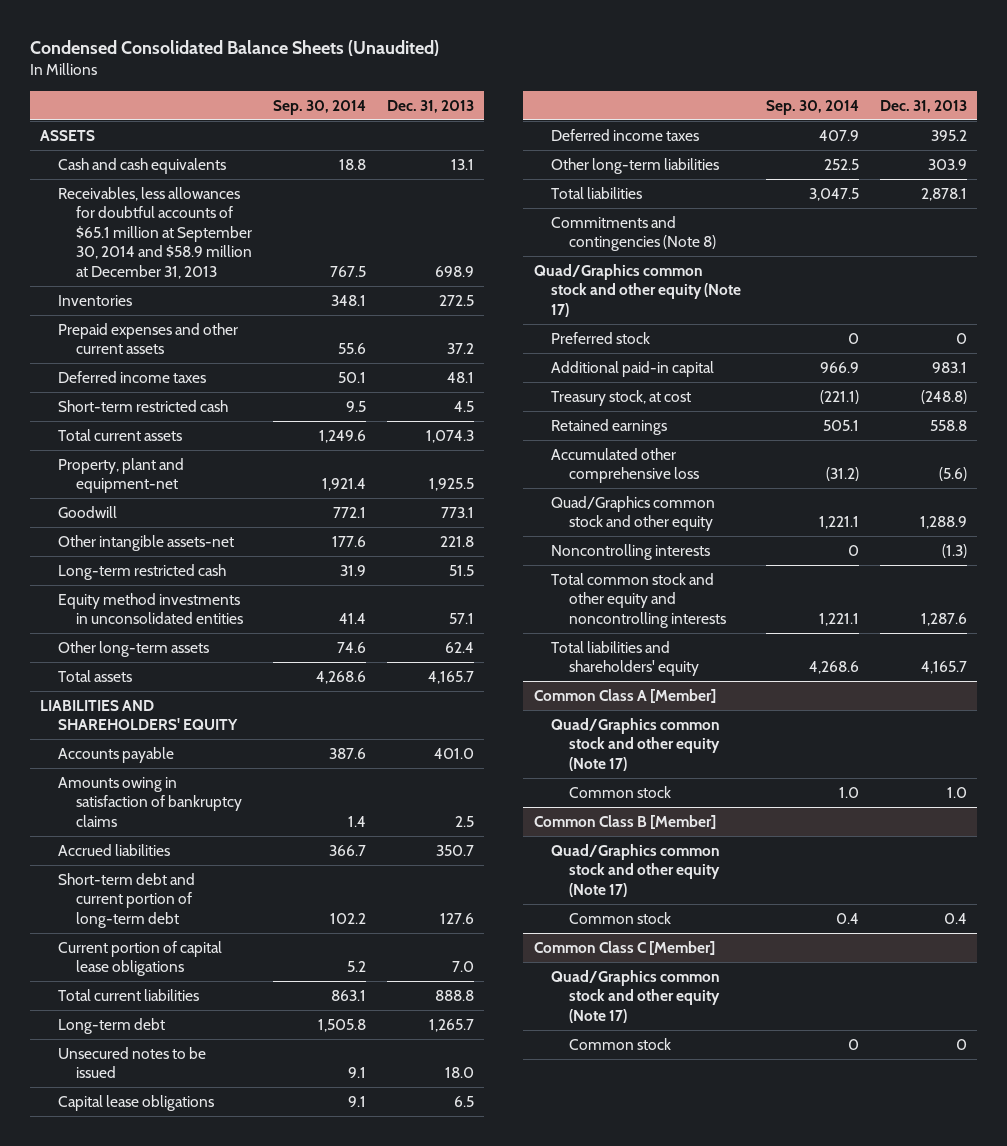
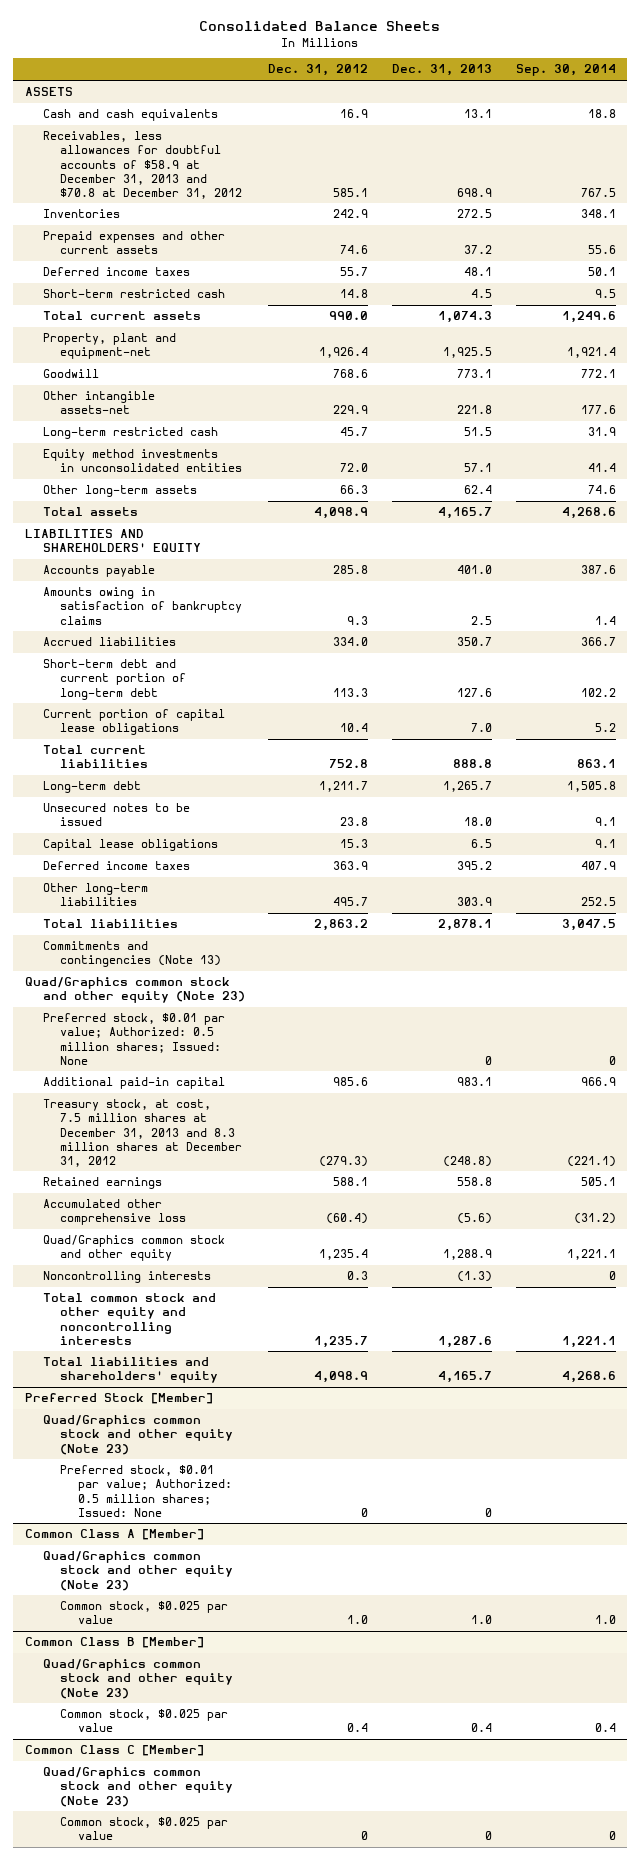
- Condensed Consolidated Balance Sheets (Unaudited)
+ Consolidated Balance Sheets
- | Sep. 30, 2014 | Dec. 31, 2013
+ | Dec. 31, 2012 | Dec. 31, 2013 | Sep. 30, 2014
- Receivables, less allowances for doubtful accounts of $65.1 million at September 30, 2014 and $58.9 million at December 31, 2013 | 767.5 | 698.9
+ Receivables, less allowances for doubtful accounts of $58.9 at December 31, 2013 and $70.8 at December 31, 2012 | 585.1 | 698.9 | 767.5
- Commitments and contingencies (Note 8)
- Quad/Graphics common stock and other equity (Note 17)
- Preferred stock | 0 | 0
+ Commitments and contingencies (Note 13)
+ Quad/Graphics common stock and other equity (Note 23)
+ Preferred stock, $0.01 par value; Authorized: 0.5 million shares; Issued: None | | 0 | 0
- Treasury stock, at cost | (221.1) | (248.8)
+ Treasury stock, at cost, 7.5 million shares at December 31, 2013 and 8.3 million shares at December 31, 2012 | (279.3) | (248.8) | (221.1)
+ Preferred Stock [Member]
+ Quad/Graphics common stock and other equity (Note 23)
+ Preferred stock, $0.01 par value; Authorized: 0.5 million shares; Issued: None | 0 | 0 |
@ Common Class A [Member]
- Quad/Graphics common stock and other equity (Note 17)
- Common stock | 1.0 | 1.0
+ Quad/Graphics common stock and other equity (Note 23)
+ Common stock, $0.025 par value | 1.0 | 1.0 | 1.0
@ Common Class B [Member]
- Quad/Graphics common stock and other equity (Note 17)
- Common stock | 0.4 | 0.4
+ Quad/Graphics common stock and other equity (Note 23)
+ Common stock, $0.025 par value | 0.4 | 0.4 | 0.4
@ Common Class C [Member]
- Quad/Graphics common stock and other equity (Note 17)
- Common stock | 0 | 0
+ Quad/Graphics common stock and other equity (Note 23)
+ Common stock, $0.025 par value | 0 | 0 | 0

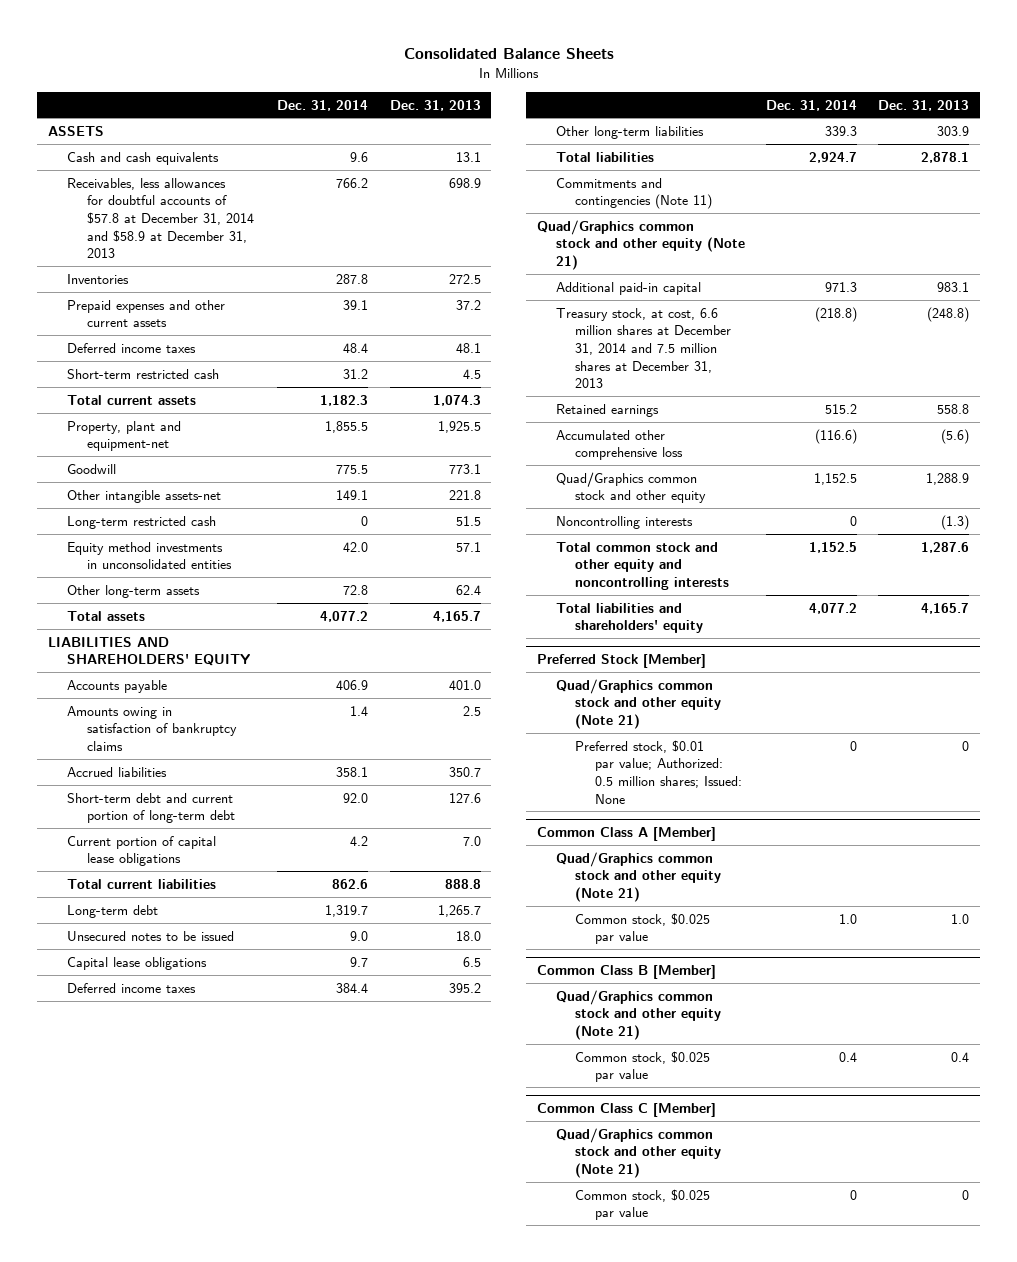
- | Dec. 31, 2012 | Dec. 31, 2013 | Sep. 30, 2014
+ | Dec. 31, 2014 | Dec. 31, 2013
- Receivables, less allowances for doubtful accounts of $58.9 at December 31, 2013 and $70.8 at December 31, 2012 | 585.1 | 698.9 | 767.5
+ Receivables, less allowances for doubtful accounts of $57.8 at December 31, 2014 and $58.9 at December 31, 2013 | 766.2 | 698.9
- Commitments and contingencies (Note 13)
- Quad/Graphics common stock and other equity (Note 23)
- Preferred stock, $0.01 par value; Authorized: 0.5 million shares; Issued: None | | 0 | 0
+ Commitments and contingencies (Note 11)
+ Quad/Graphics common stock and other equity (Note 21)
- Treasury stock, at cost, 7.5 million shares at December 31, 2013 and 8.3 million shares at December 31, 2012 | (279.3) | (248.8) | (221.1)
+ Treasury stock, at cost, 6.6 million shares at December 31, 2014 and 7.5 million shares at December 31, 2013 | (218.8) | (248.8)
@ Preferred Stock [Member]
- Quad/Graphics common stock and other equity (Note 23)
+ Quad/Graphics common stock and other equity (Note 21)
@ Common Class A [Member]
- Quad/Graphics common stock and other equity (Note 23)
+ Quad/Graphics common stock and other equity (Note 21)
@ Common Class B [Member]
- Quad/Graphics common stock and other equity (Note 23)
+ Quad/Graphics common stock and other equity (Note 21)
@ Common Class C [Member]
- Quad/Graphics common stock and other equity (Note 23)
+ Quad/Graphics common stock and other equity (Note 21)

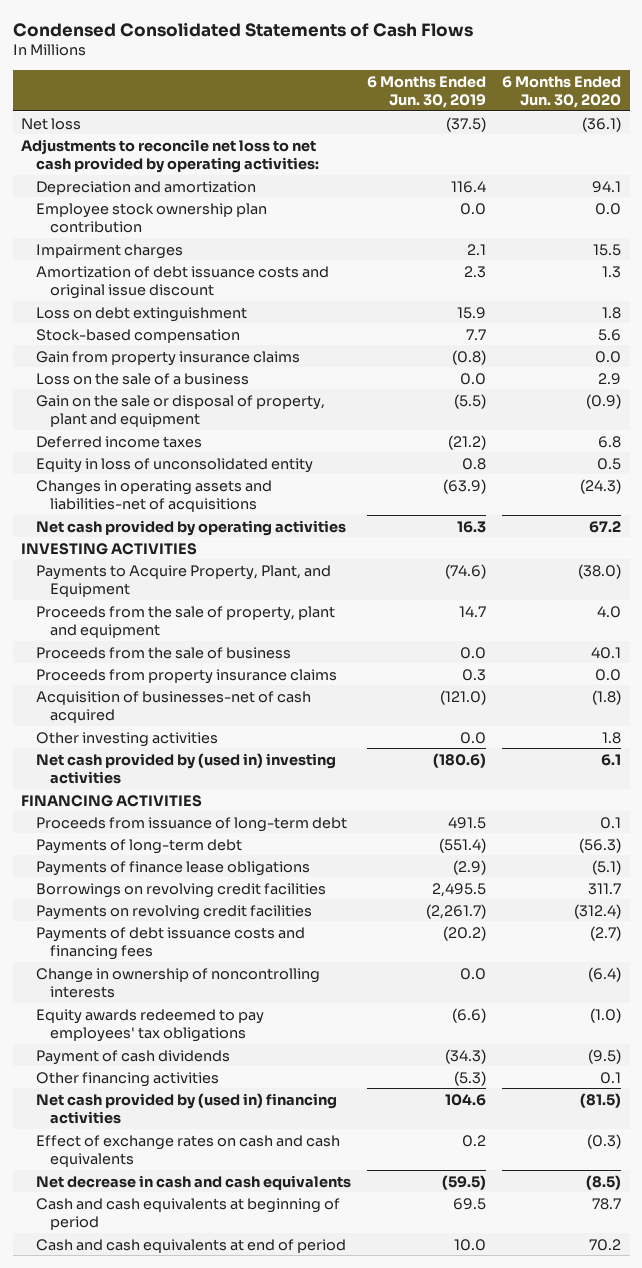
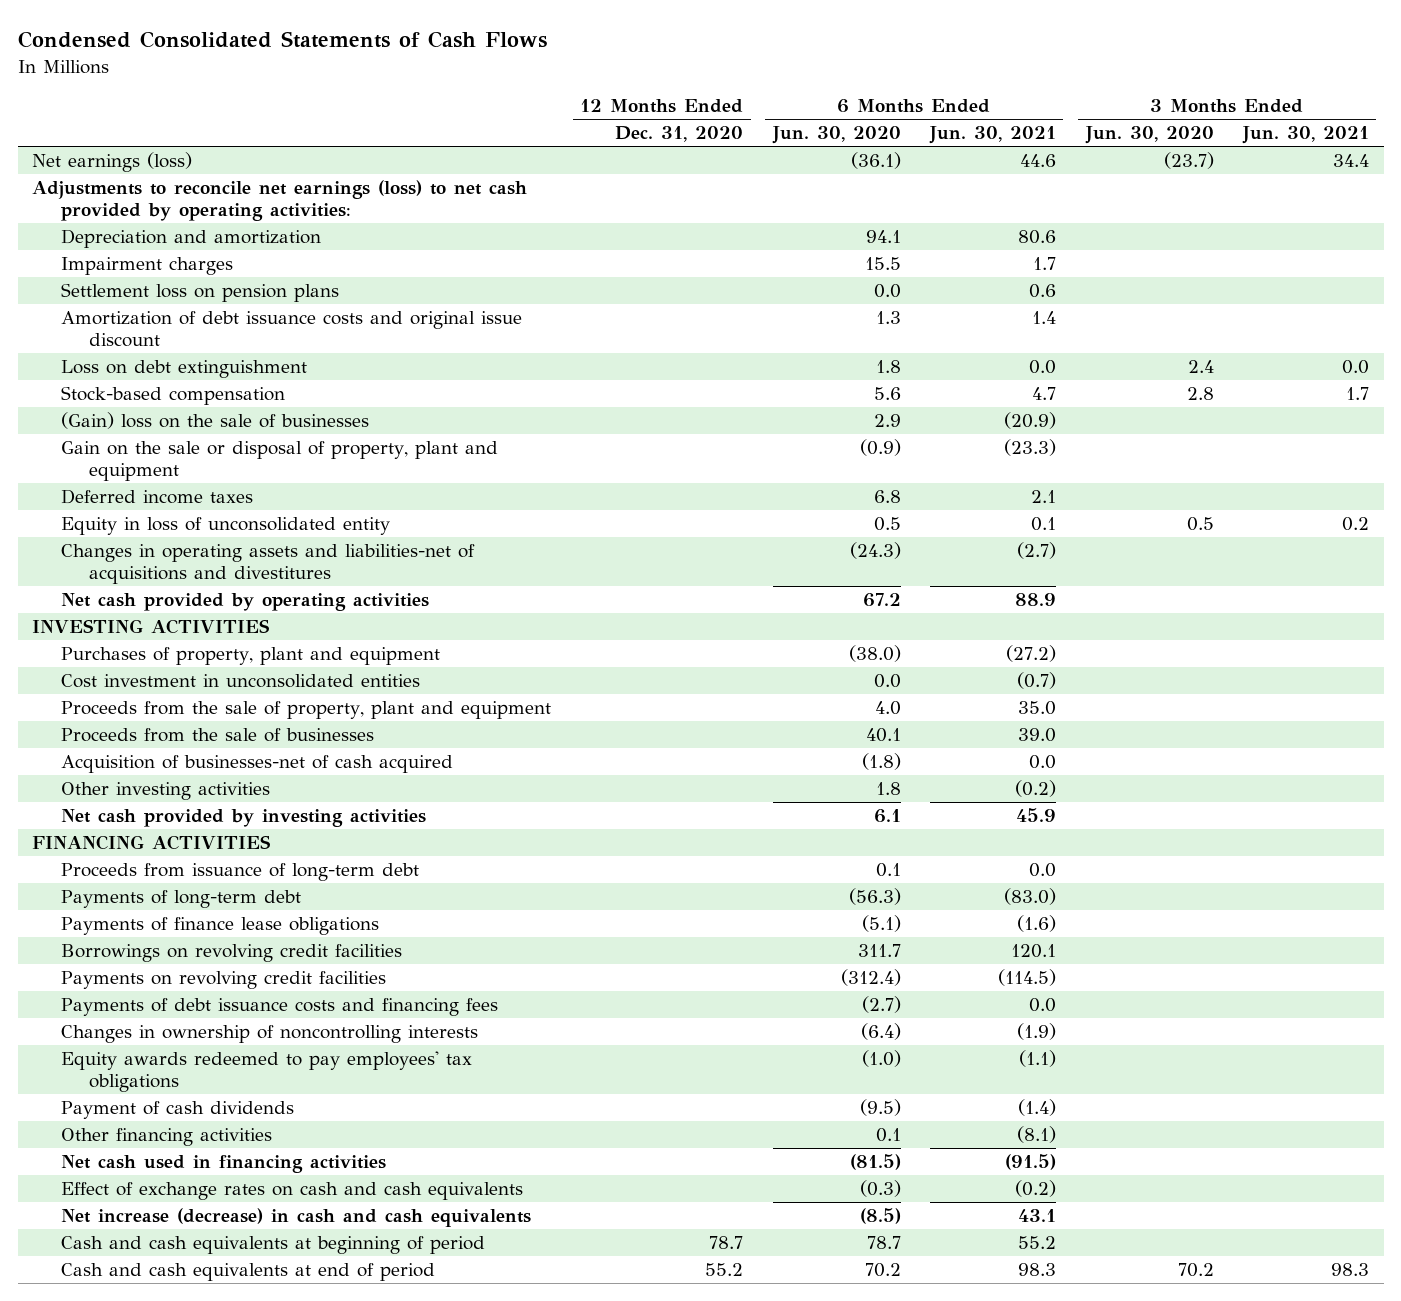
- | 6 Months Ended Jun. 30, 2019 | 6 Months Ended Jun. 30, 2020
+ | 12 Months Ended Dec. 31, 2020 | 6 Months Ended Jun. 30, 2020 | 6 Months Ended Jun. 30, 2021 | 3 Months Ended Jun. 30, 2020 | 3 Months Ended Jun. 30, 2021
- Net loss | (37.5) | (36.1)
- Adjustments to reconcile net loss to net cash provided by operating activities:
+ Net earnings (loss) | | (36.1) | 44.6 | (23.7) | 34.4
+ Adjustments to reconcile net earnings (loss) to net cash provided by operating activities:
- Employee stock ownership plan contribution | 0.0 | 0.0
+ Settlement loss on pension plans | | 0.0 | 0.6 | |
- Gain from property insurance claims | (0.8) | 0.0
- Loss on the sale of a business | 0.0 | 2.9
+ (Gain) loss on the sale of businesses | | 2.9 | (20.9) | |
- Changes in operating assets and liabilities-net of acquisitions | (63.9) | (24.3)
+ Changes in operating assets and liabilities-net of acquisitions and divestitures | | (24.3) | (2.7) | |
- Payments to Acquire Property, Plant, and Equipment | (74.6) | (38.0)
+ Purchases of property, plant and equipment | | (38.0) | (27.2) | |
+ Cost investment in unconsolidated entities | | 0.0 | (0.7) | |
- Proceeds from the sale of business | 0.0 | 40.1
- Proceeds from property insurance claims | 0.3 | 0.0
+ Proceeds from the sale of businesses | | 40.1 | 39.0 | |
- Net cash provided by (used in) investing activities | (180.6) | 6.1
+ Net cash provided by investing activities | | 6.1 | 45.9 | |
- Change in ownership of noncontrolling interests | 0.0 | (6.4)
+ Changes in ownership of noncontrolling interests | | (6.4) | (1.9) | |
- Net cash provided by (used in) financing activities | 104.6 | (81.5)
+ Net cash used in financing activities | | (81.5) | (91.5) | |
- Net decrease in cash and cash equivalents | (59.5) | (8.5)
+ Net increase (decrease) in cash and cash equivalents | | (8.5) | 43.1 | |

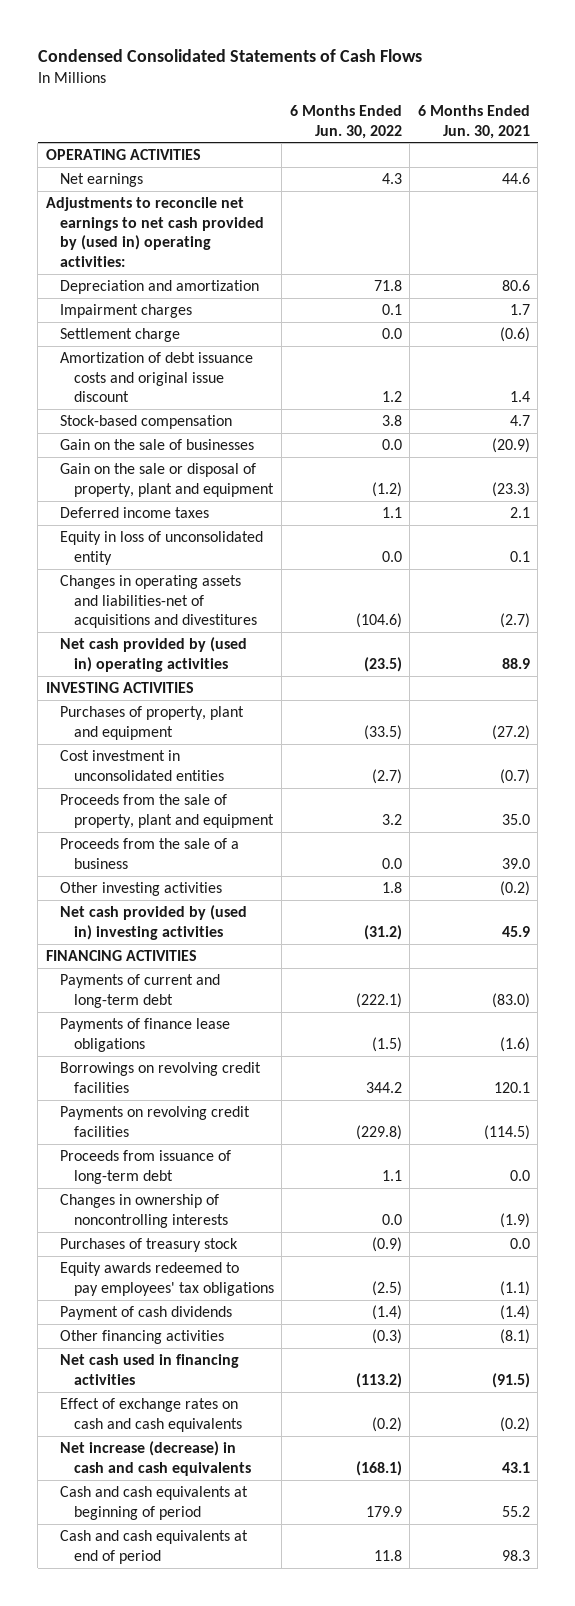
- | 12 Months Ended Dec. 31, 2020 | 6 Months Ended Jun. 30, 2020 | 6 Months Ended Jun. 30, 2021 | 3 Months Ended Jun. 30, 2020 | 3 Months Ended Jun. 30, 2021
+ | 6 Months Ended Jun. 30, 2022 | 6 Months Ended Jun. 30, 2021
- Net earnings (loss) | | (36.1) | 44.6 | (23.7) | 34.4
- Adjustments to reconcile net earnings (loss) to net cash provided by operating activities:
+ OPERATING ACTIVITIES
+ Net earnings | 4.3 | 44.6
+ Adjustments to reconcile net earnings to net cash provided by (used in) operating activities:
- Settlement loss on pension plans | | 0.0 | 0.6 | |
+ Settlement charge | 0.0 | (0.6)
- Loss on debt extinguishment | | 1.8 | 0.0 | 2.4 | 0.0
- (Gain) loss on the sale of businesses | | 2.9 | (20.9) | |
+ Gain on the sale of businesses | 0.0 | (20.9)
- Net cash provided by operating activities | | 67.2 | 88.9 | |
+ Net cash provided by (used in) operating activities | (23.5) | 88.9
- Proceeds from the sale of businesses | | 40.1 | 39.0 | |
- Acquisition of businesses-net of cash acquired | | (1.8) | 0.0 | |
+ Proceeds from the sale of a business | 0.0 | 39.0
- Net cash provided by investing activities | | 6.1 | 45.9 | |
+ Net cash provided by (used in) investing activities | (31.2) | 45.9
- Payments of long-term debt | | (56.3) | (83.0) | |
+ Payments of current and long-term debt | (222.1) | (83.0)
- Payments of debt issuance costs and financing fees | | (2.7) | 0.0 | |
moved down: Proceeds from issuance of long-term debt | 1.1 | 0.0
+ Purchases of treasury stock | (0.9) | 0.0

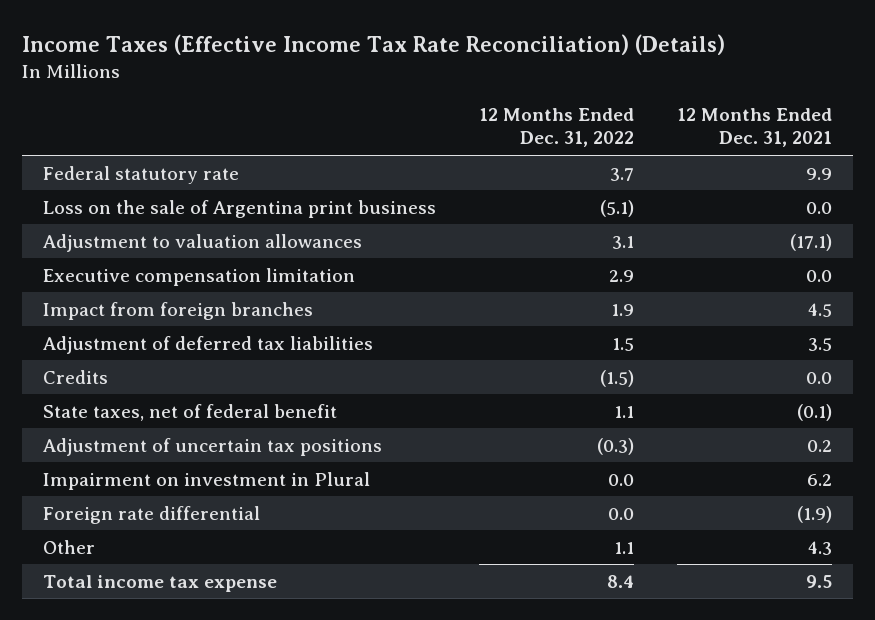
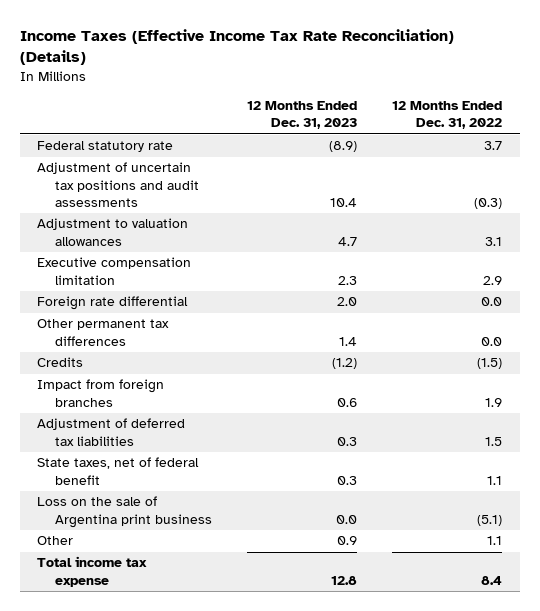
- | 12 Months Ended Dec. 31, 2022 | 12 Months Ended Dec. 31, 2021
+ | 12 Months Ended Dec. 31, 2023 | 12 Months Ended Dec. 31, 2022
+ Adjustment of uncertain tax positions and audit assessments | 10.4 | (0.3)
moved up: Foreign rate differential | 2.0 | 0.0
+ Other permanent tax differences | 1.4 | 0.0
moved up: Credits | (1.2) | (1.5)
- Adjustment of uncertain tax positions | (0.3) | 0.2
- Impairment on investment in Plural | 0.0 | 6.2
moved down: Loss on the sale of Argentina print business | 0.0 | (5.1)

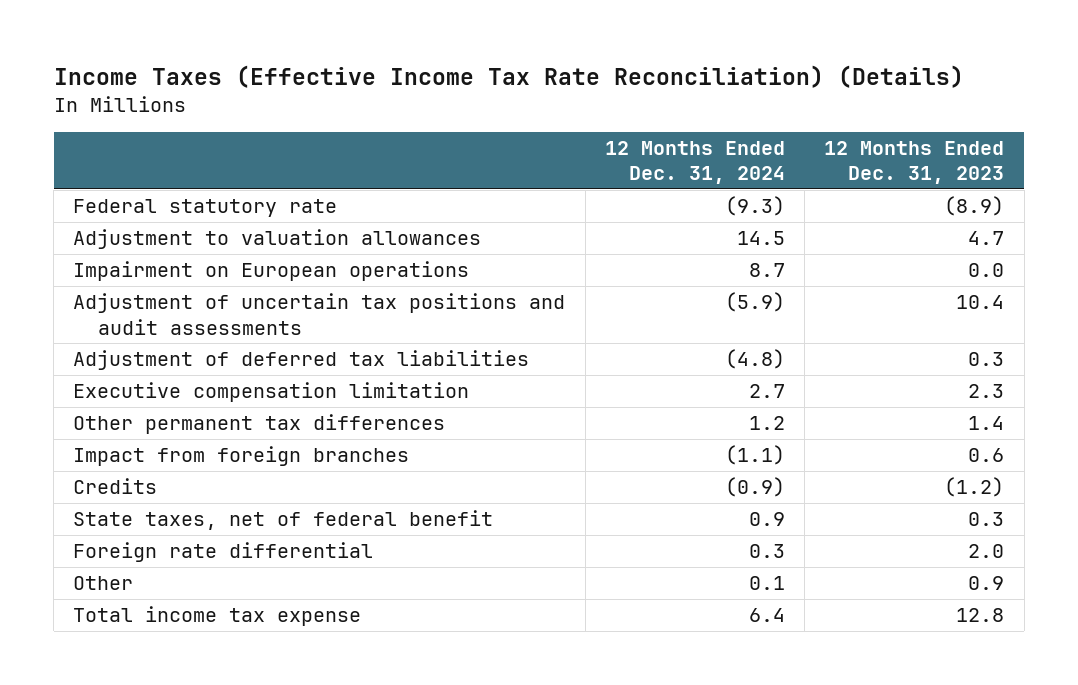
- | 12 Months Ended Dec. 31, 2023 | 12 Months Ended Dec. 31, 2022
+ | 12 Months Ended Dec. 31, 2024 | 12 Months Ended Dec. 31, 2023
+ Impairment on European operations | 8.7 | 0.0
moved down: Adjustment of uncertain tax positions and audit assessments | (5.9) | 10.4
moved up: Adjustment of deferred tax liabilities | (4.8) | 0.3
moved down: Credits | (0.9) | (1.2)
- Loss on the sale of Argentina print business | 0.0 | (5.1)
moved down: Foreign rate differential | 0.3 | 2.0

